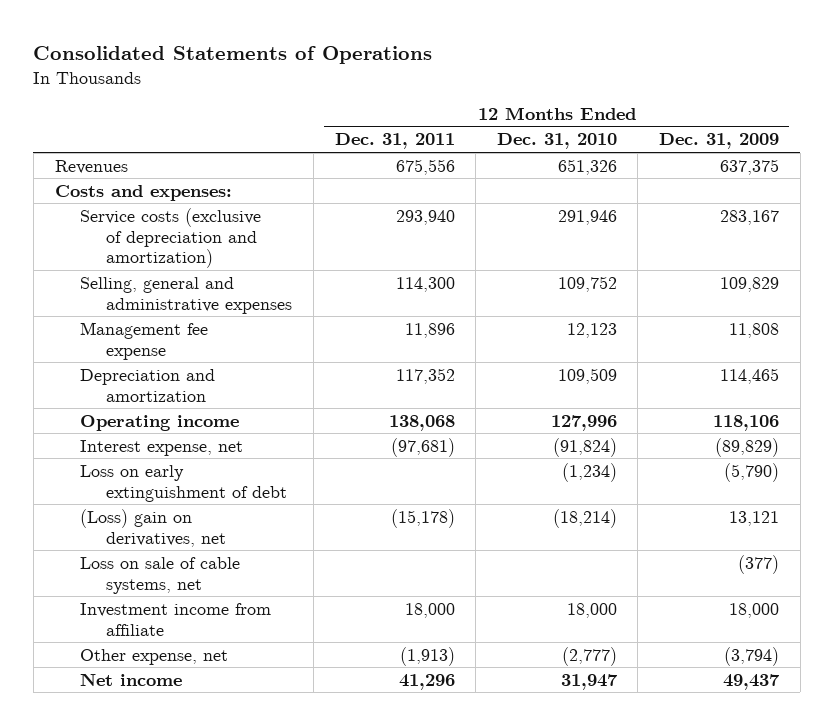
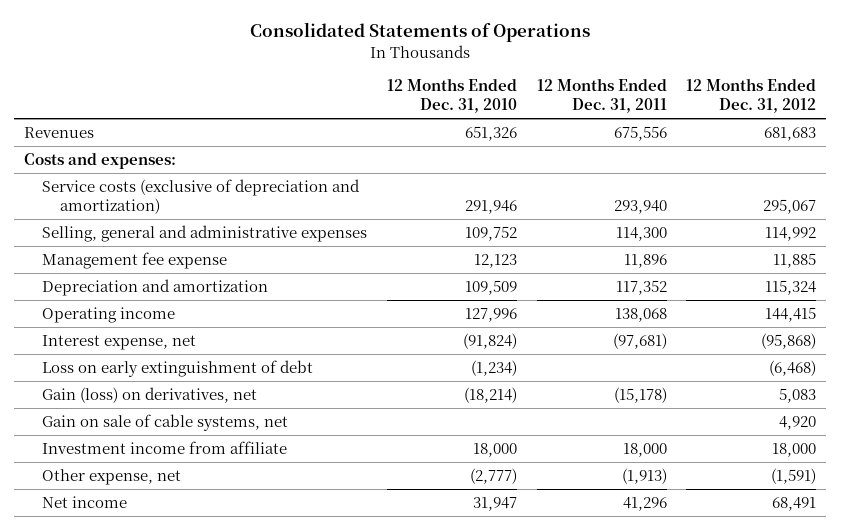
- | 12 Months Ended Dec. 31, 2011 | 12 Months Ended Dec. 31, 2010 | 12 Months Ended Dec. 31, 2009
+ | 12 Months Ended Dec. 31, 2010 | 12 Months Ended Dec. 31, 2011 | 12 Months Ended Dec. 31, 2012
- (Loss) gain on derivatives, net | (15,178) | (18,214) | 13,121
- Loss on sale of cable systems, net | | | (377)
+ Gain (loss) on derivatives, net | (18,214) | (15,178) | 5,083
+ Gain on sale of cable systems, net | | | 4,920

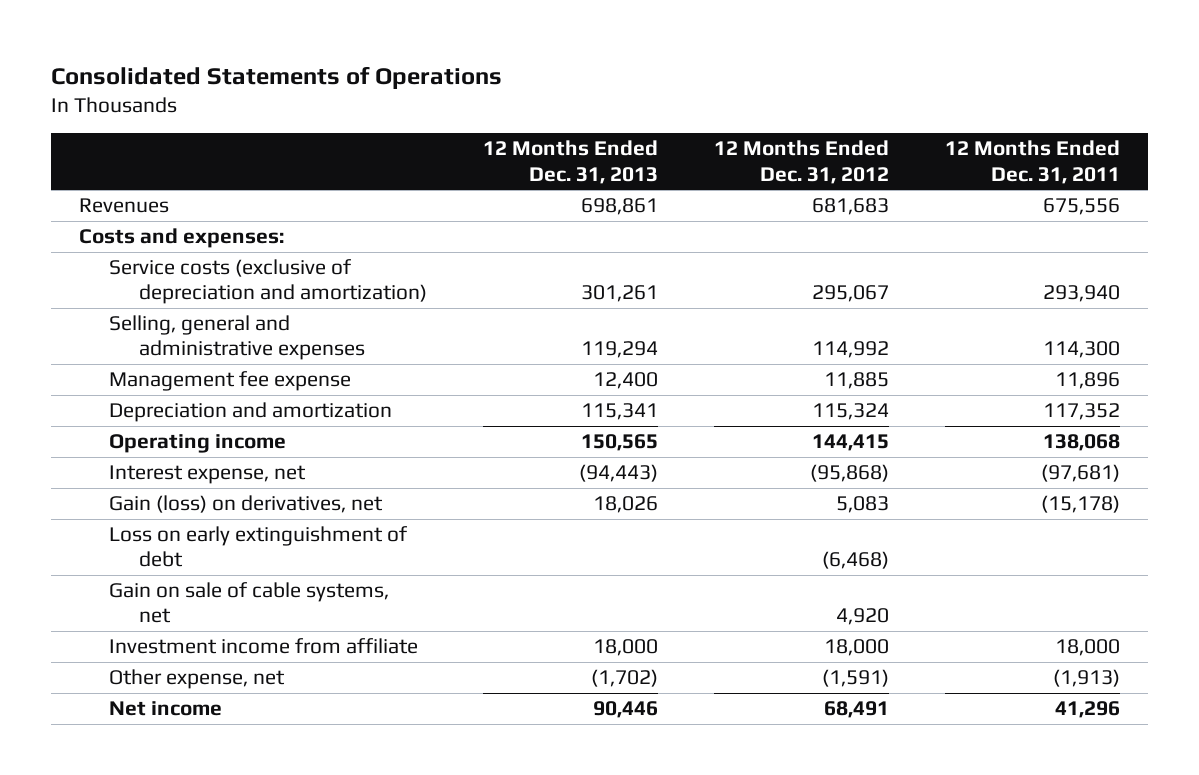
- | 12 Months Ended Dec. 31, 2010 | 12 Months Ended Dec. 31, 2011 | 12 Months Ended Dec. 31, 2012
+ | 12 Months Ended Dec. 31, 2013 | 12 Months Ended Dec. 31, 2012 | 12 Months Ended Dec. 31, 2011
moved down: Loss on early extinguishment of debt | | (6,468) |

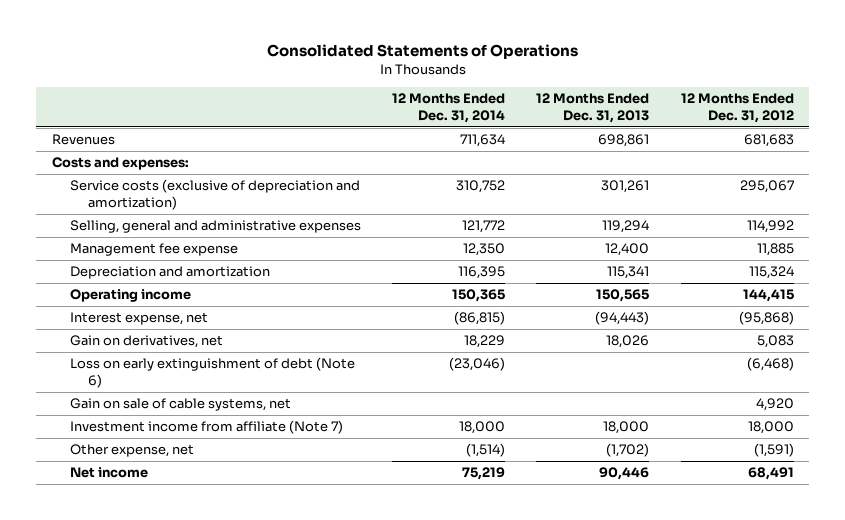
- | 12 Months Ended Dec. 31, 2013 | 12 Months Ended Dec. 31, 2012 | 12 Months Ended Dec. 31, 2011
+ | 12 Months Ended Dec. 31, 2014 | 12 Months Ended Dec. 31, 2013 | 12 Months Ended Dec. 31, 2012
- Gain (loss) on derivatives, net | 18,026 | 5,083 | (15,178)
- Loss on early extinguishment of debt | | (6,468) |
+ Gain on derivatives, net | 18,229 | 18,026 | 5,083
+ Loss on early extinguishment of debt (Note 6) | (23,046) | | (6,468)
- Investment income from affiliate | 18,000 | 18,000 | 18,000
+ Investment income from affiliate (Note 7) | 18,000 | 18,000 | 18,000

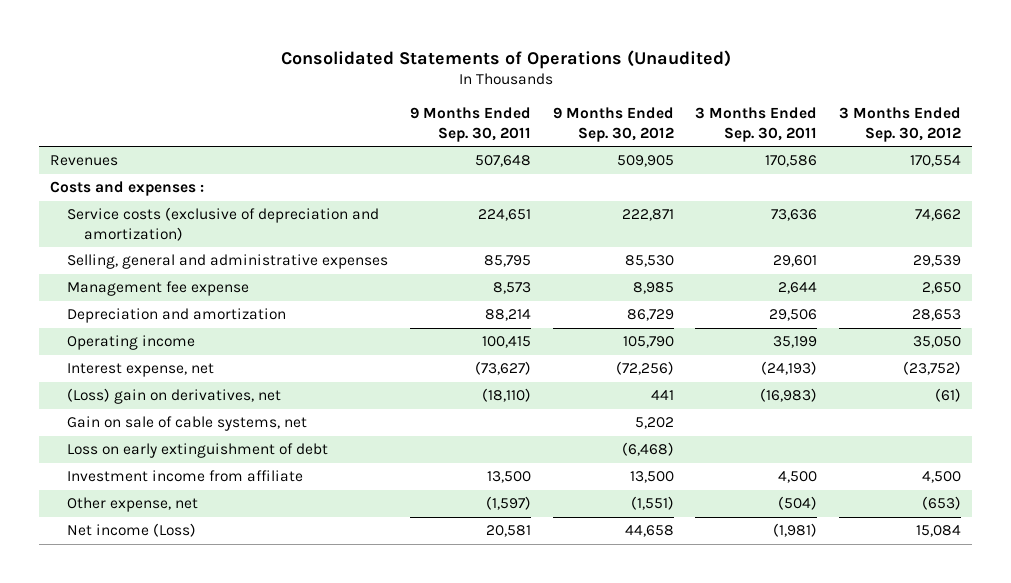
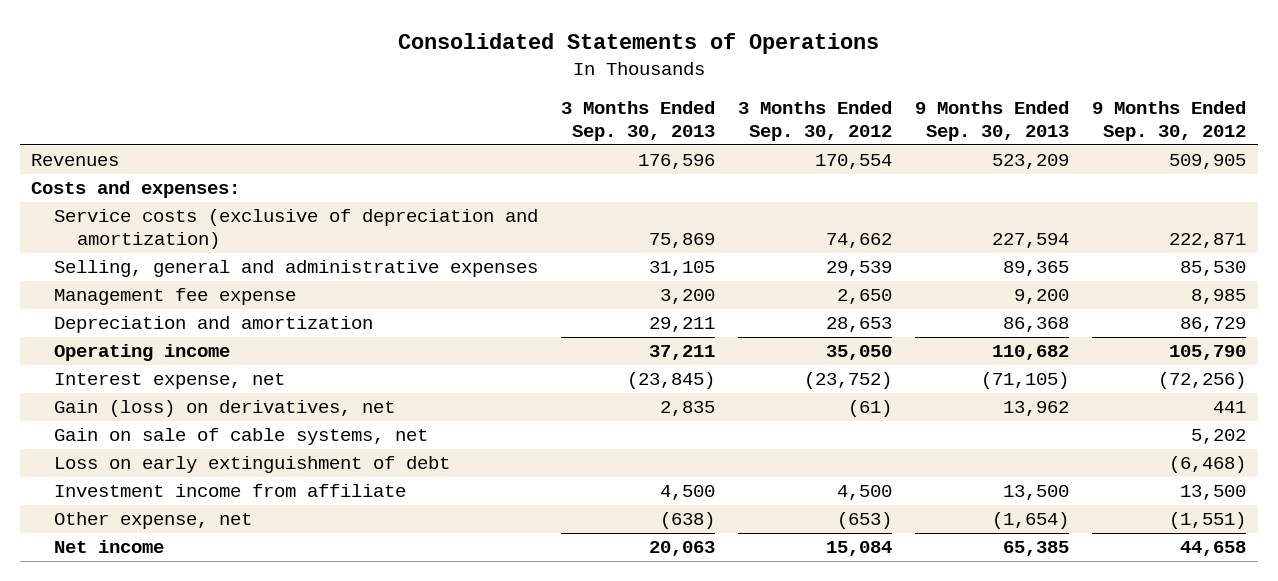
- Consolidated Statements of Operations (Unaudited)
+ Consolidated Statements of Operations
- | 9 Months Ended Sep. 30, 2011 | 9 Months Ended Sep. 30, 2012 | 3 Months Ended Sep. 30, 2011 | 3 Months Ended Sep. 30, 2012
+ | 3 Months Ended Sep. 30, 2013 | 3 Months Ended Sep. 30, 2012 | 9 Months Ended Sep. 30, 2013 | 9 Months Ended Sep. 30, 2012
- Costs and expenses :
+ Costs and expenses:
- (Loss) gain on derivatives, net | (18,110) | 441 | (16,983) | (61)
+ Gain (loss) on derivatives, net | 2,835 | (61) | 13,962 | 441
- Net income (Loss) | 20,581 | 44,658 | (1,981) | 15,084
+ Net income | 20,063 | 15,084 | 65,385 | 44,658

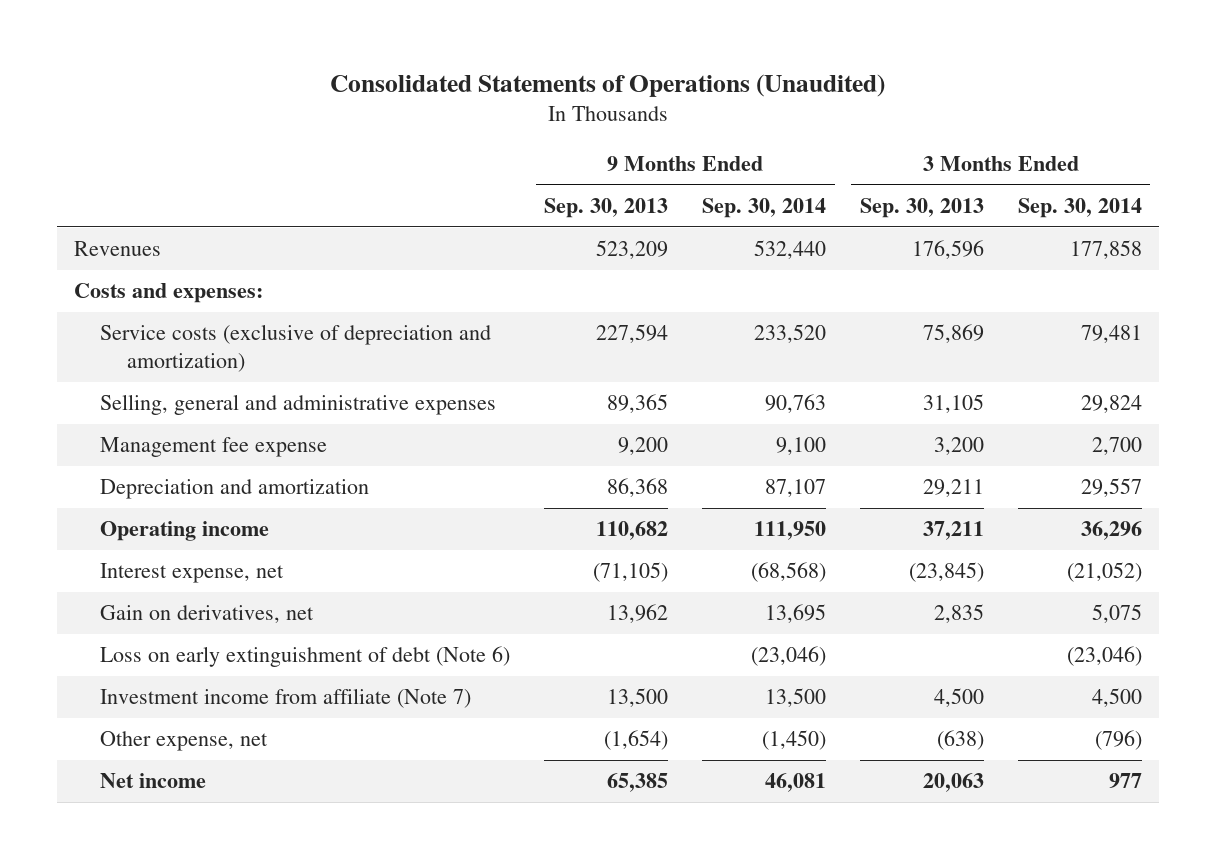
- Consolidated Statements of Operations
+ Consolidated Statements of Operations (Unaudited)
- | 3 Months Ended Sep. 30, 2013 | 3 Months Ended Sep. 30, 2012 | 9 Months Ended Sep. 30, 2013 | 9 Months Ended Sep. 30, 2012
+ | 9 Months Ended Sep. 30, 2013 | 9 Months Ended Sep. 30, 2014 | 3 Months Ended Sep. 30, 2013 | 3 Months Ended Sep. 30, 2014
- Gain (loss) on derivatives, net | 2,835 | (61) | 13,962 | 441
- Gain on sale of cable systems, net | | | | 5,202
- Loss on early extinguishment of debt | | | | (6,468)
- Investment income from affiliate | 4,500 | 4,500 | 13,500 | 13,500
+ Gain on derivatives, net | 13,962 | 13,695 | 2,835 | 5,075
+ Loss on early extinguishment of debt (Note 6) | | (23,046) | | (23,046)
+ Investment income from affiliate (Note 7) | 13,500 | 13,500 | 4,500 | 4,500

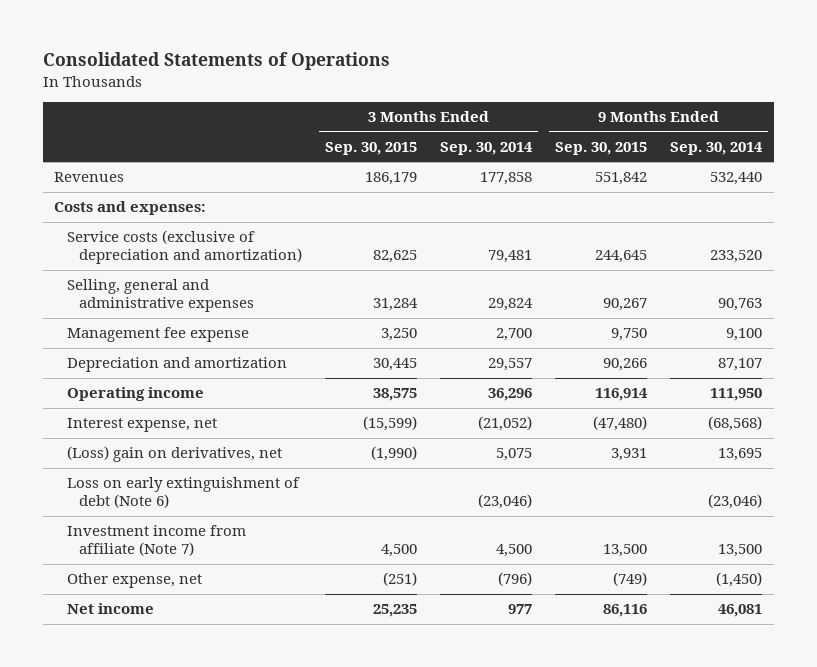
- Consolidated Statements of Operations (Unaudited)
+ Consolidated Statements of Operations
- | 9 Months Ended Sep. 30, 2013 | 9 Months Ended Sep. 30, 2014 | 3 Months Ended Sep. 30, 2013 | 3 Months Ended Sep. 30, 2014
+ | 3 Months Ended Sep. 30, 2015 | 3 Months Ended Sep. 30, 2014 | 9 Months Ended Sep. 30, 2015 | 9 Months Ended Sep. 30, 2014
- Gain on derivatives, net | 13,962 | 13,695 | 2,835 | 5,075
+ (Loss) gain on derivatives, net | (1,990) | 5,075 | 3,931 | 13,695

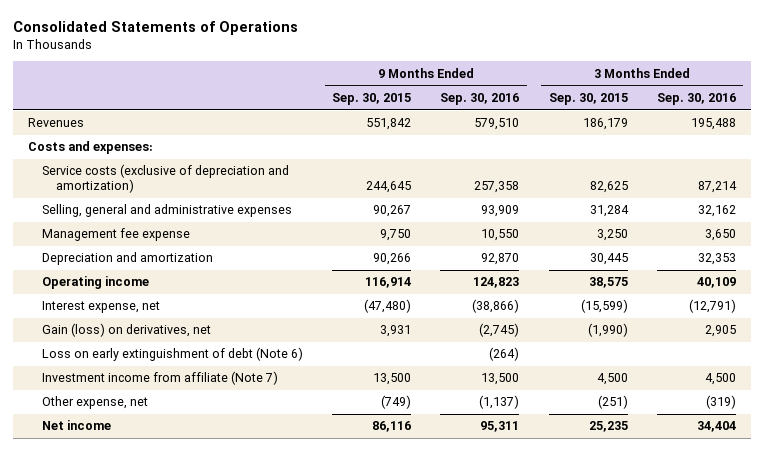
- | 3 Months Ended Sep. 30, 2015 | 3 Months Ended Sep. 30, 2014 | 9 Months Ended Sep. 30, 2015 | 9 Months Ended Sep. 30, 2014
+ | 9 Months Ended Sep. 30, 2015 | 9 Months Ended Sep. 30, 2016 | 3 Months Ended Sep. 30, 2015 | 3 Months Ended Sep. 30, 2016
- (Loss) gain on derivatives, net | (1,990) | 5,075 | 3,931 | 13,695
+ Gain (loss) on derivatives, net | 3,931 | (2,745) | (1,990) | 2,905

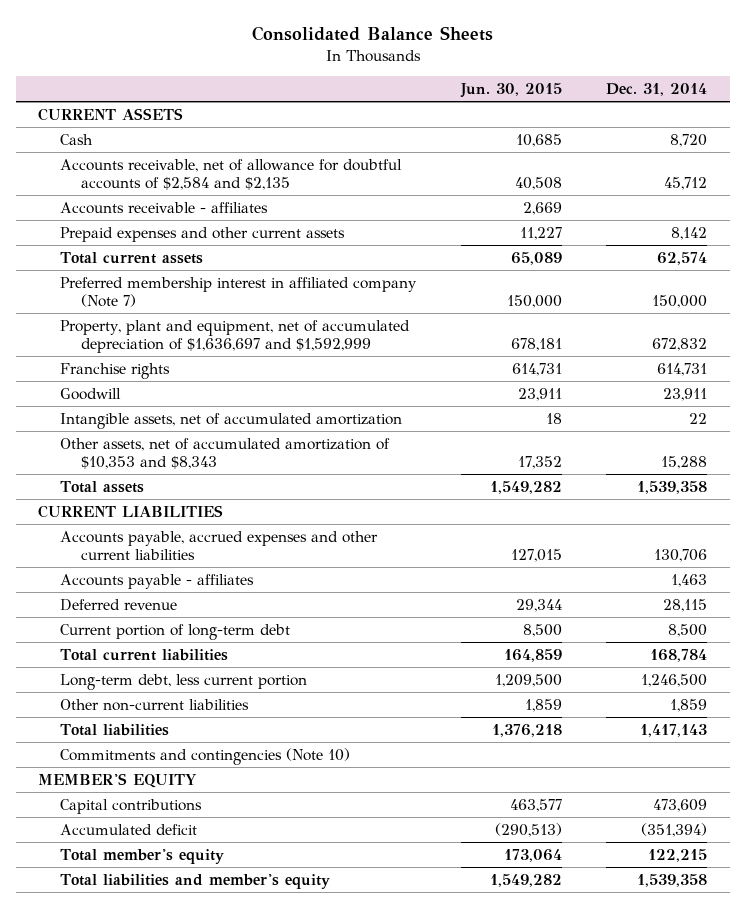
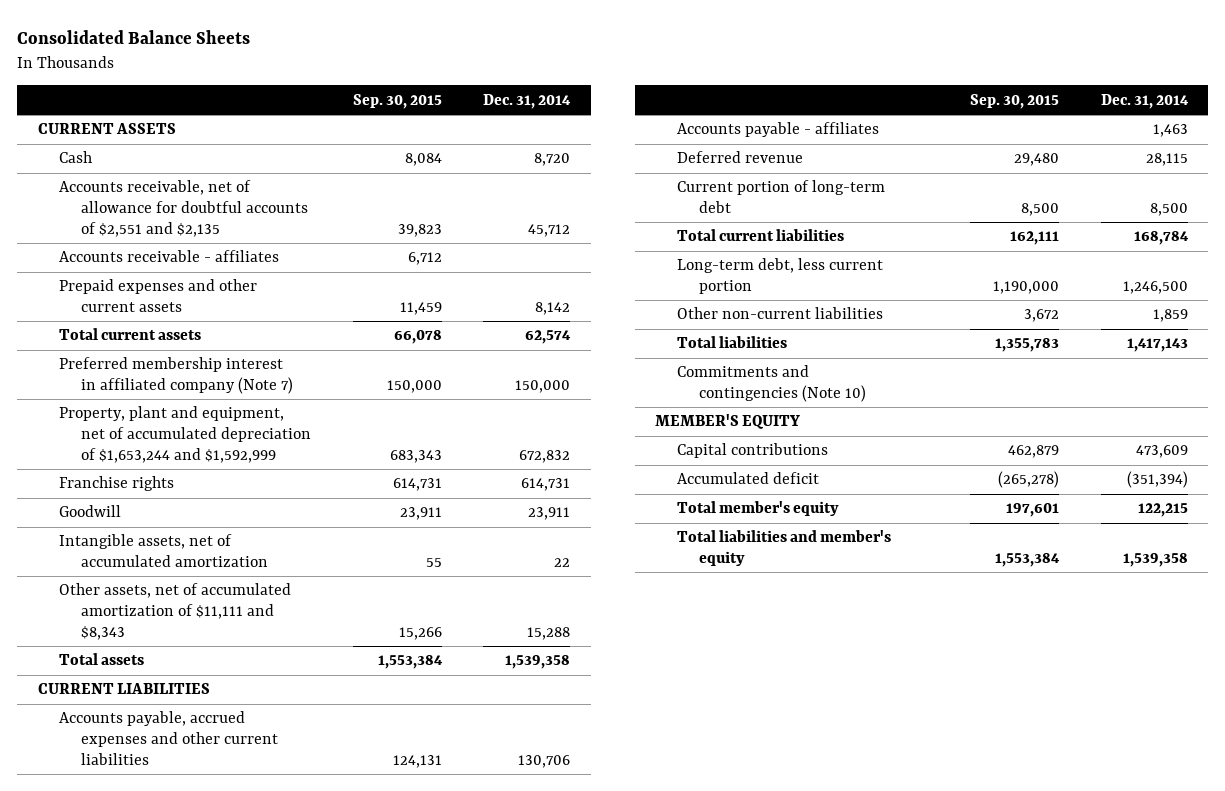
- | Jun. 30, 2015 | Dec. 31, 2014
+ | Sep. 30, 2015 | Dec. 31, 2014
- Accounts receivable, net of allowance for doubtful accounts of $2,584 and $2,135 | 40,508 | 45,712
+ Accounts receivable, net of allowance for doubtful accounts of $2,551 and $2,135 | 39,823 | 45,712
- Property, plant and equipment, net of accumulated depreciation of $1,636,697 and $1,592,999 | 678,181 | 672,832
+ Property, plant and equipment, net of accumulated depreciation of $1,653,244 and $1,592,999 | 683,343 | 672,832
- Other assets, net of accumulated amortization of $10,353 and $8,343 | 17,352 | 15,288
+ Other assets, net of accumulated amortization of $11,111 and $8,343 | 15,266 | 15,288

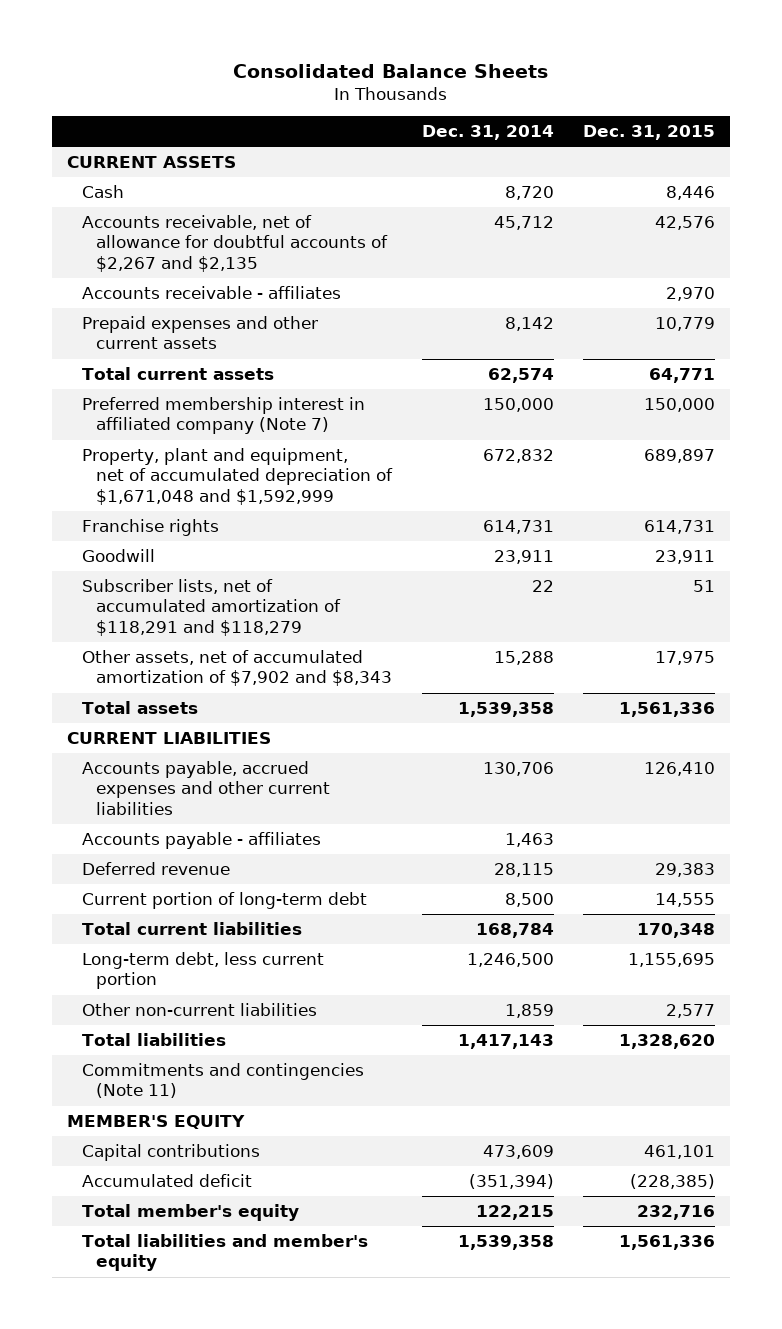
- | Sep. 30, 2015 | Dec. 31, 2014
+ | Dec. 31, 2014 | Dec. 31, 2015
- Accounts receivable, net of allowance for doubtful accounts of $2,551 and $2,135 | 39,823 | 45,712
+ Accounts receivable, net of allowance for doubtful accounts of $2,267 and $2,135 | 45,712 | 42,576
- Property, plant and equipment, net of accumulated depreciation of $1,653,244 and $1,592,999 | 683,343 | 672,832
+ Property, plant and equipment, net of accumulated depreciation of $1,671,048 and $1,592,999 | 672,832 | 689,897
- Intangible assets, net of accumulated amortization | 55 | 22
- Other assets, net of accumulated amortization of $11,111 and $8,343 | 15,266 | 15,288
+ Subscriber lists, net of accumulated amortization of $118,291 and $118,279 | 22 | 51
+ Other assets, net of accumulated amortization of $7,902 and $8,343 | 15,288 | 17,975
- Commitments and contingencies (Note 10)
+ Commitments and contingencies (Note 11)

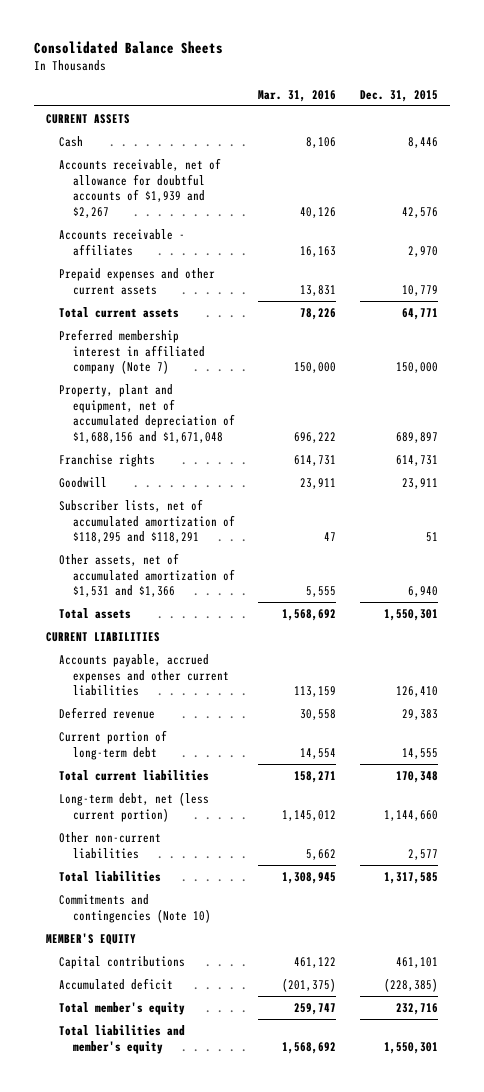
- | Dec. 31, 2014 | Dec. 31, 2015
+ | Mar. 31, 2016 | Dec. 31, 2015
- Accounts receivable, net of allowance for doubtful accounts of $2,267 and $2,135 | 45,712 | 42,576
+ Accounts receivable, net of allowance for doubtful accounts of $1,939 and $2,267 | 40,126 | 42,576
- Property, plant and equipment, net of accumulated depreciation of $1,671,048 and $1,592,999 | 672,832 | 689,897
+ Property, plant and equipment, net of accumulated depreciation of $1,688,156 and $1,671,048 | 696,222 | 689,897
- Subscriber lists, net of accumulated amortization of $118,291 and $118,279 | 22 | 51
- Other assets, net of accumulated amortization of $7,902 and $8,343 | 15,288 | 17,975
- Total assets | 1,539,358 | 1,561,336
+ Subscriber lists, net of accumulated amortization of $118,295 and $118,291 | 47 | 51
+ Other assets, net of accumulated amortization of $1,531 and $1,366 | 5,555 | 6,940
+ Total assets | 1,568,692 | 1,550,301
- Accounts payable - affiliates | 1,463 |
- Long-term debt, less current portion | 1,246,500 | 1,155,695
+ Long-term debt, net (less current portion) | 1,145,012 | 1,144,660
- Total liabilities | 1,417,143 | 1,328,620
- Commitments and contingencies (Note 11)
+ Total liabilities | 1,308,945 | 1,317,585
+ Commitments and contingencies (Note 10)
- Total liabilities and member's equity | 1,539,358 | 1,561,336
+ Total liabilities and member's equity | 1,568,692 | 1,550,301

